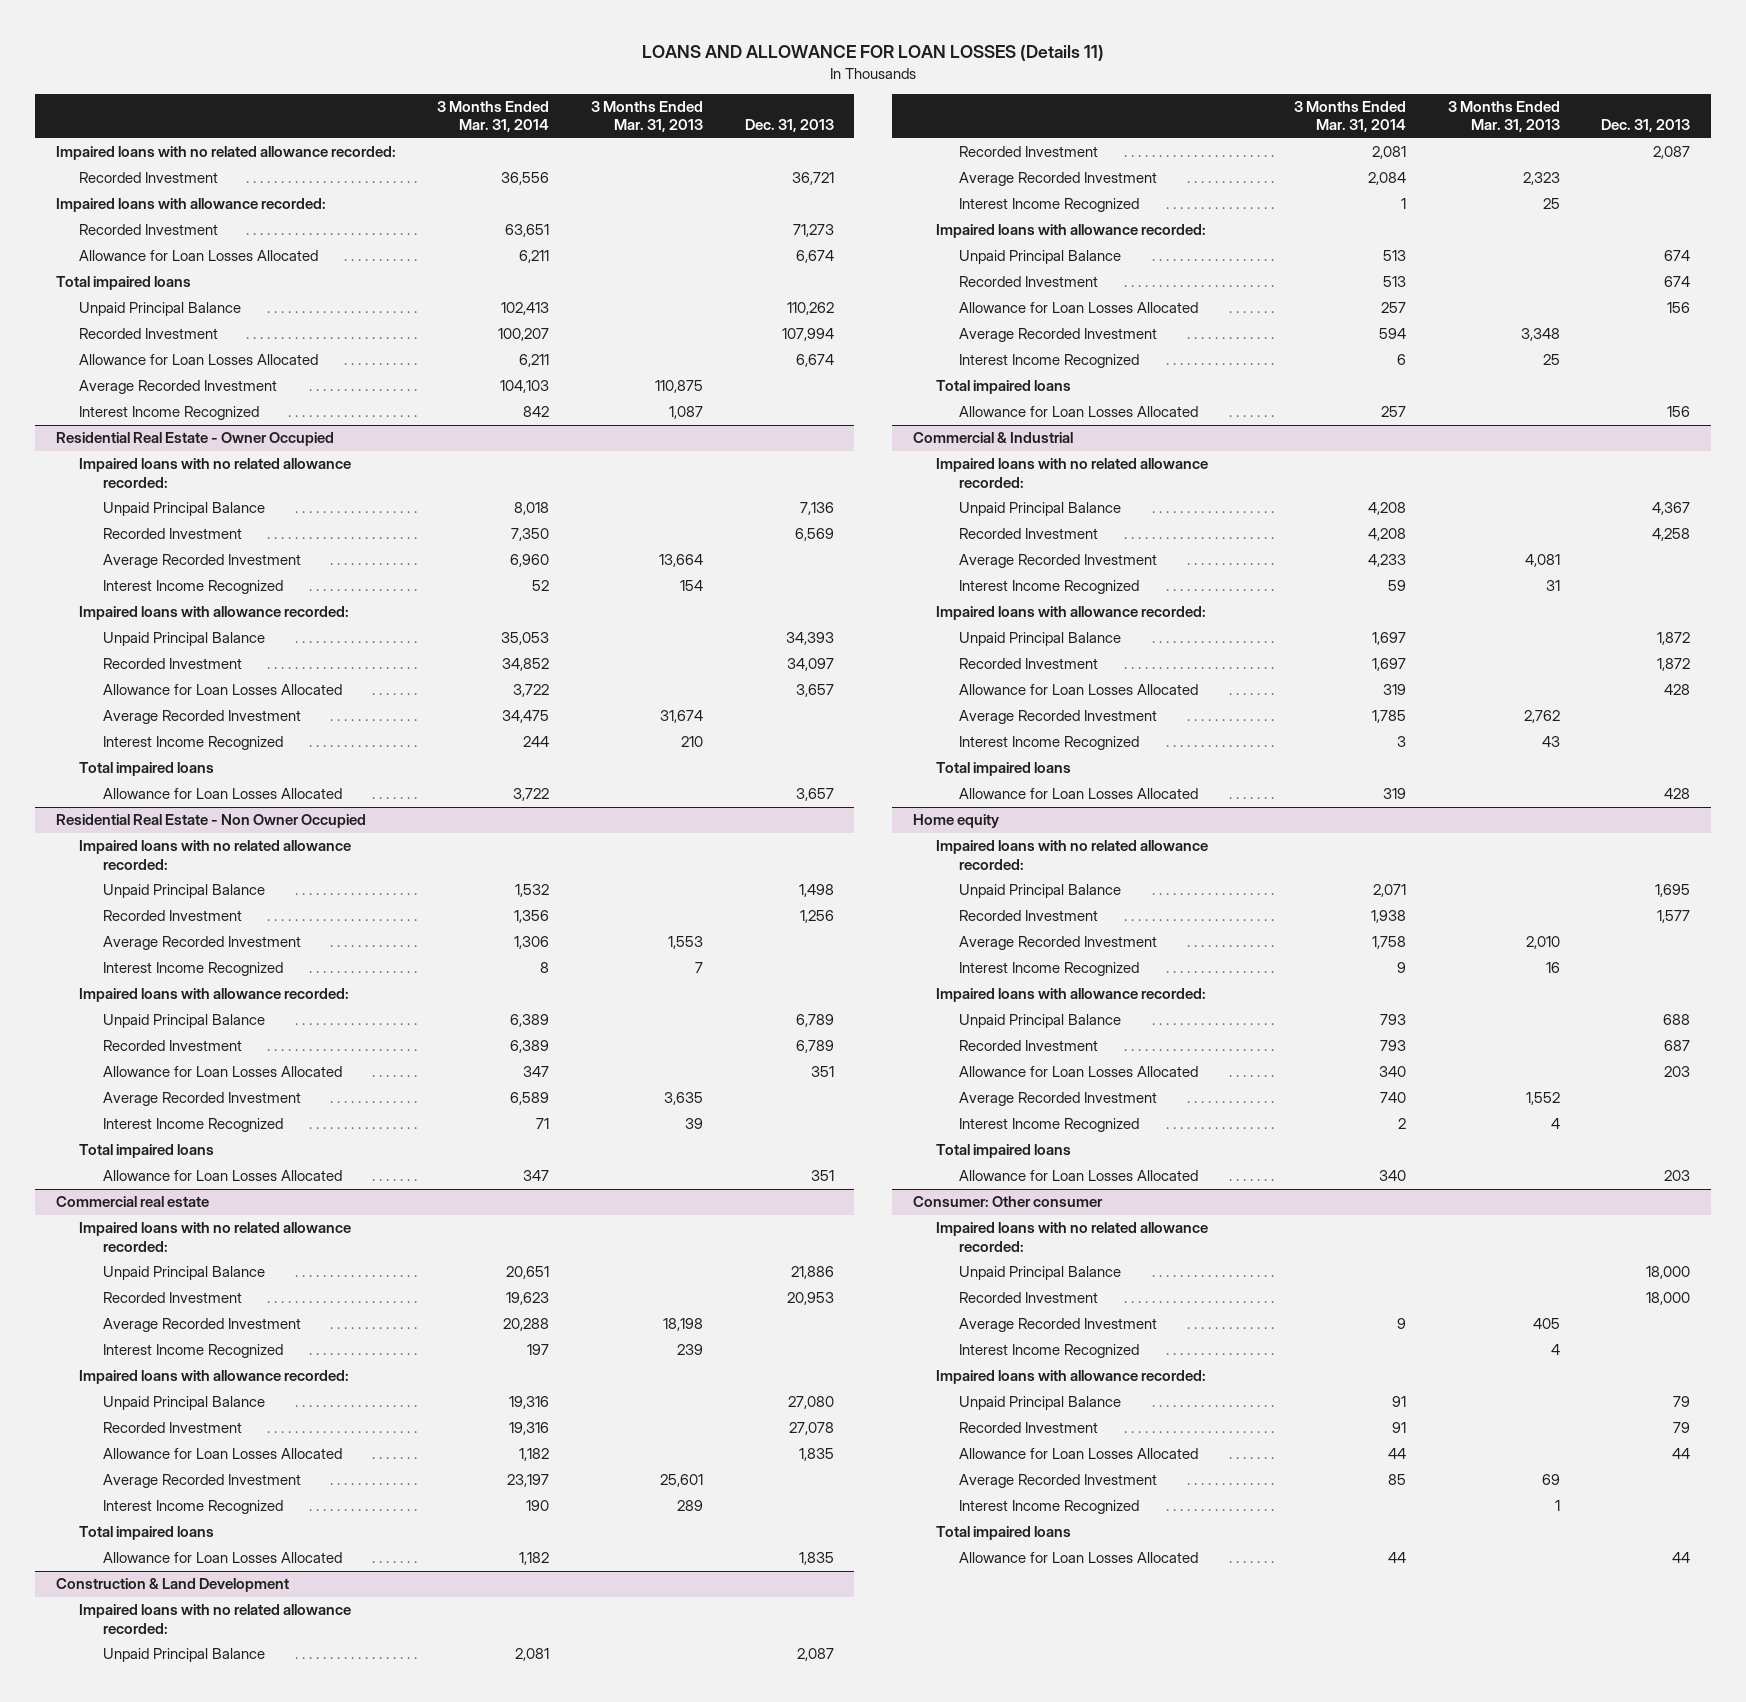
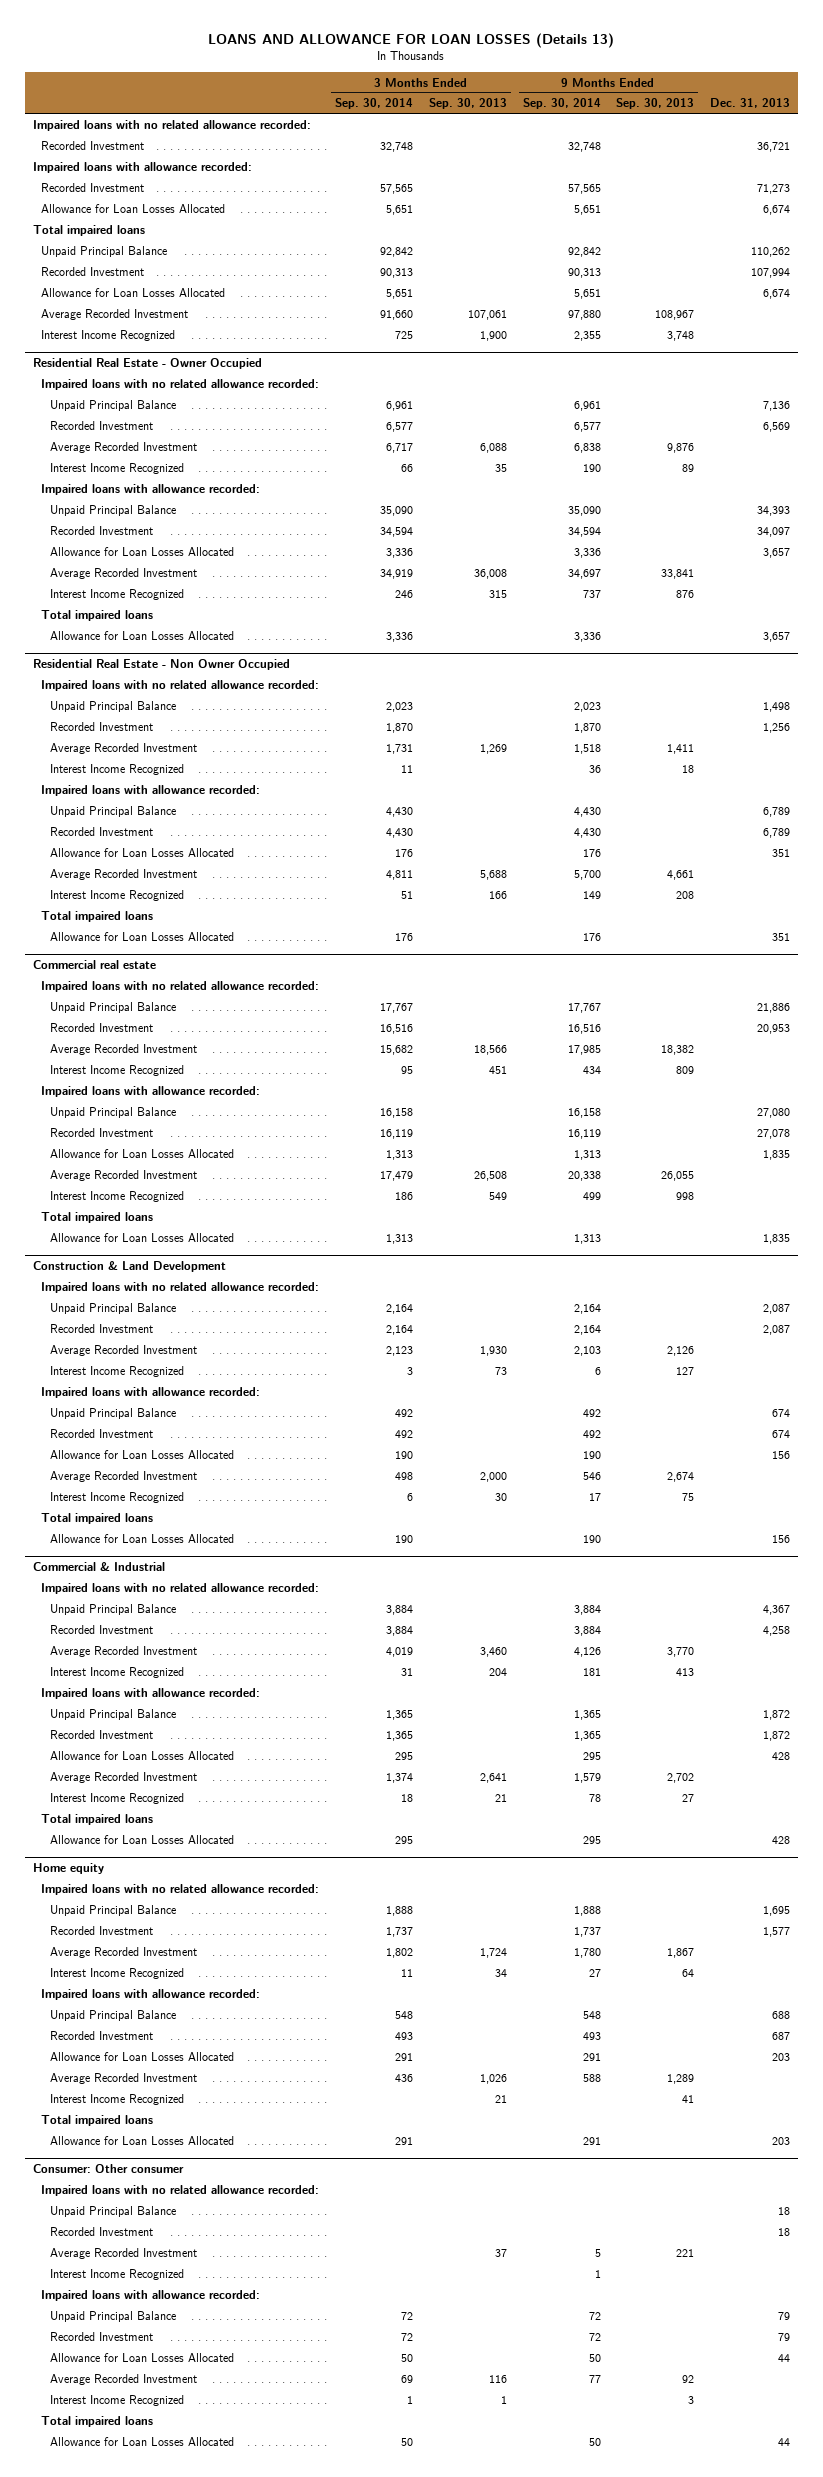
- LOANS AND ALLOWANCE FOR LOAN LOSSES (Details 11)
+ LOANS AND ALLOWANCE FOR LOAN LOSSES (Details 13)
- | 3 Months Ended Mar. 31, 2014 | 3 Months Ended Mar. 31, 2013 | Dec. 31, 2013
+ | 3 Months Ended Sep. 30, 2014 | 3 Months Ended Sep. 30, 2013 | 9 Months Ended Sep. 30, 2014 | 9 Months Ended Sep. 30, 2013 | Dec. 31, 2013
@ Consumer: Other consumer
- Unpaid Principal Balance | | | 18,000
- Recorded Investment | | | 18,000
+ Unpaid Principal Balance | | | | | 18
+ Recorded Investment | | | | | 18

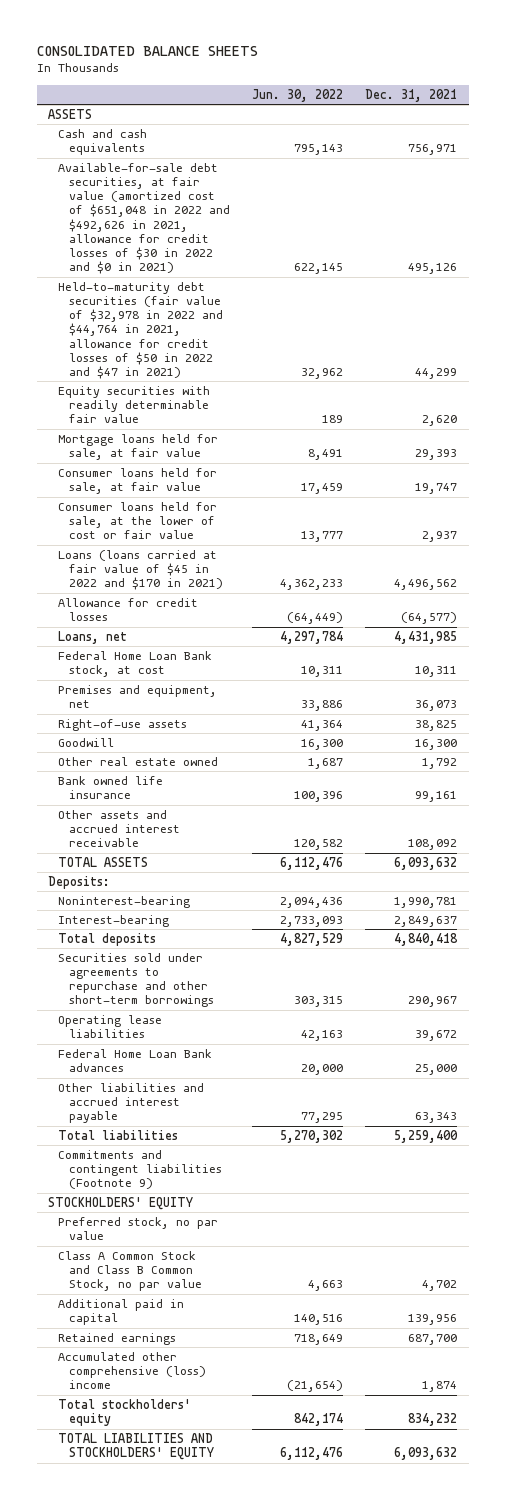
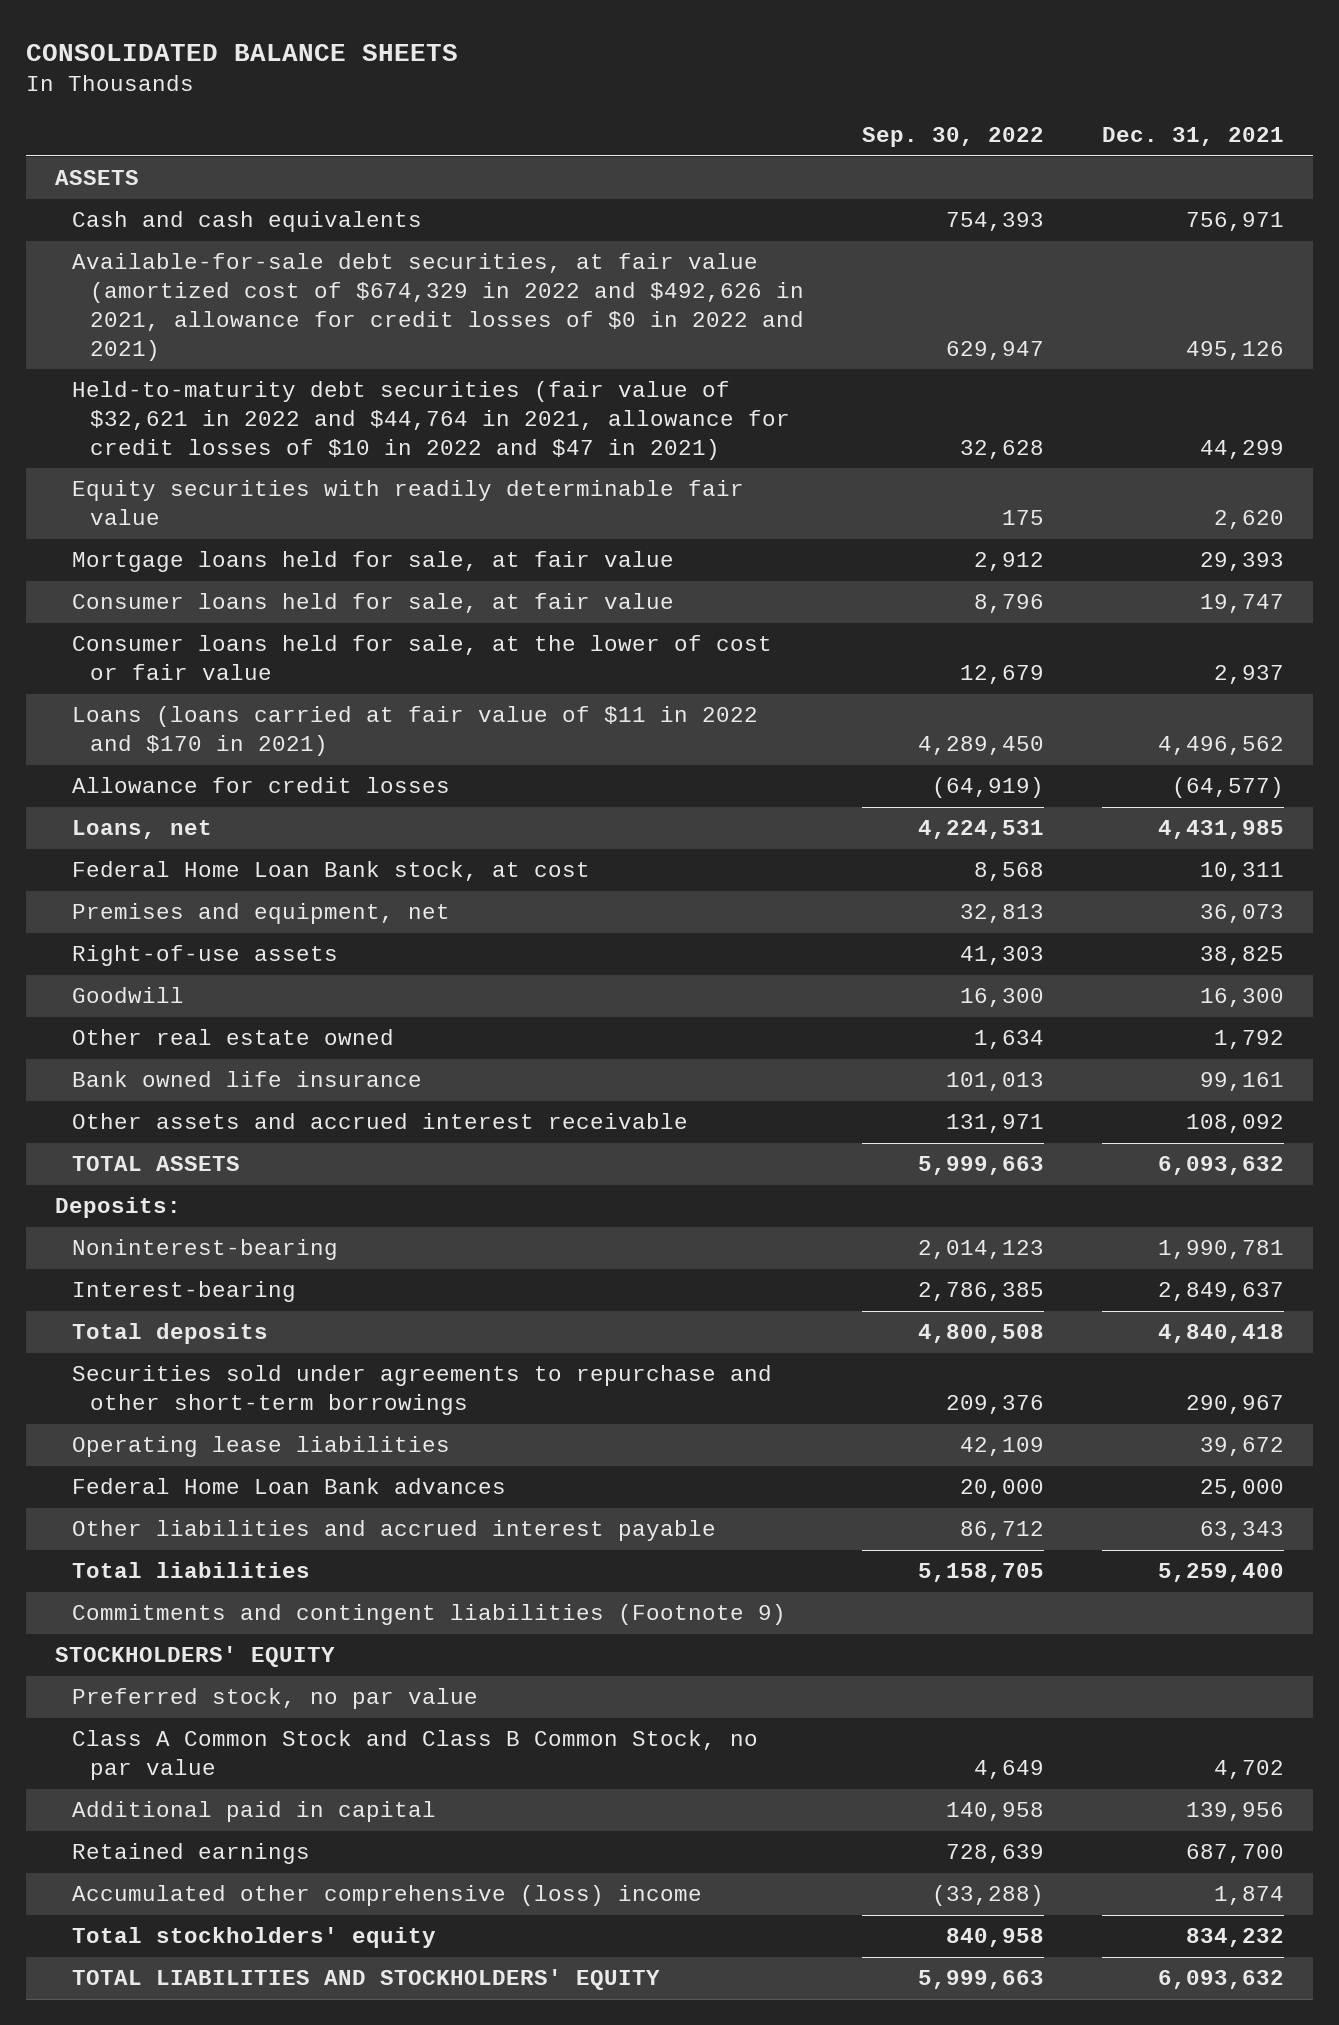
- | Jun. 30, 2022 | Dec. 31, 2021
+ | Sep. 30, 2022 | Dec. 31, 2021
- Available-for-sale debt securities, at fair value (amortized cost of $651,048 in 2022 and $492,626 in 2021, allowance for credit losses of $30 in 2022 and $0 in 2021) | 622,145 | 495,126
- Held-to-maturity debt securities (fair value of $32,978 in 2022 and $44,764 in 2021, allowance for credit losses of $50 in 2022 and $47 in 2021) | 32,962 | 44,299
+ Available-for-sale debt securities, at fair value (amortized cost of $674,329 in 2022 and $492,626 in 2021, allowance for credit losses of $0 in 2022 and 2021) | 629,947 | 495,126
+ Held-to-maturity debt securities (fair value of $32,621 in 2022 and $44,764 in 2021, allowance for credit losses of $10 in 2022 and $47 in 2021) | 32,628 | 44,299
- Loans (loans carried at fair value of $45 in 2022 and $170 in 2021) | 4,362,233 | 4,496,562
+ Loans (loans carried at fair value of $11 in 2022 and $170 in 2021) | 4,289,450 | 4,496,562

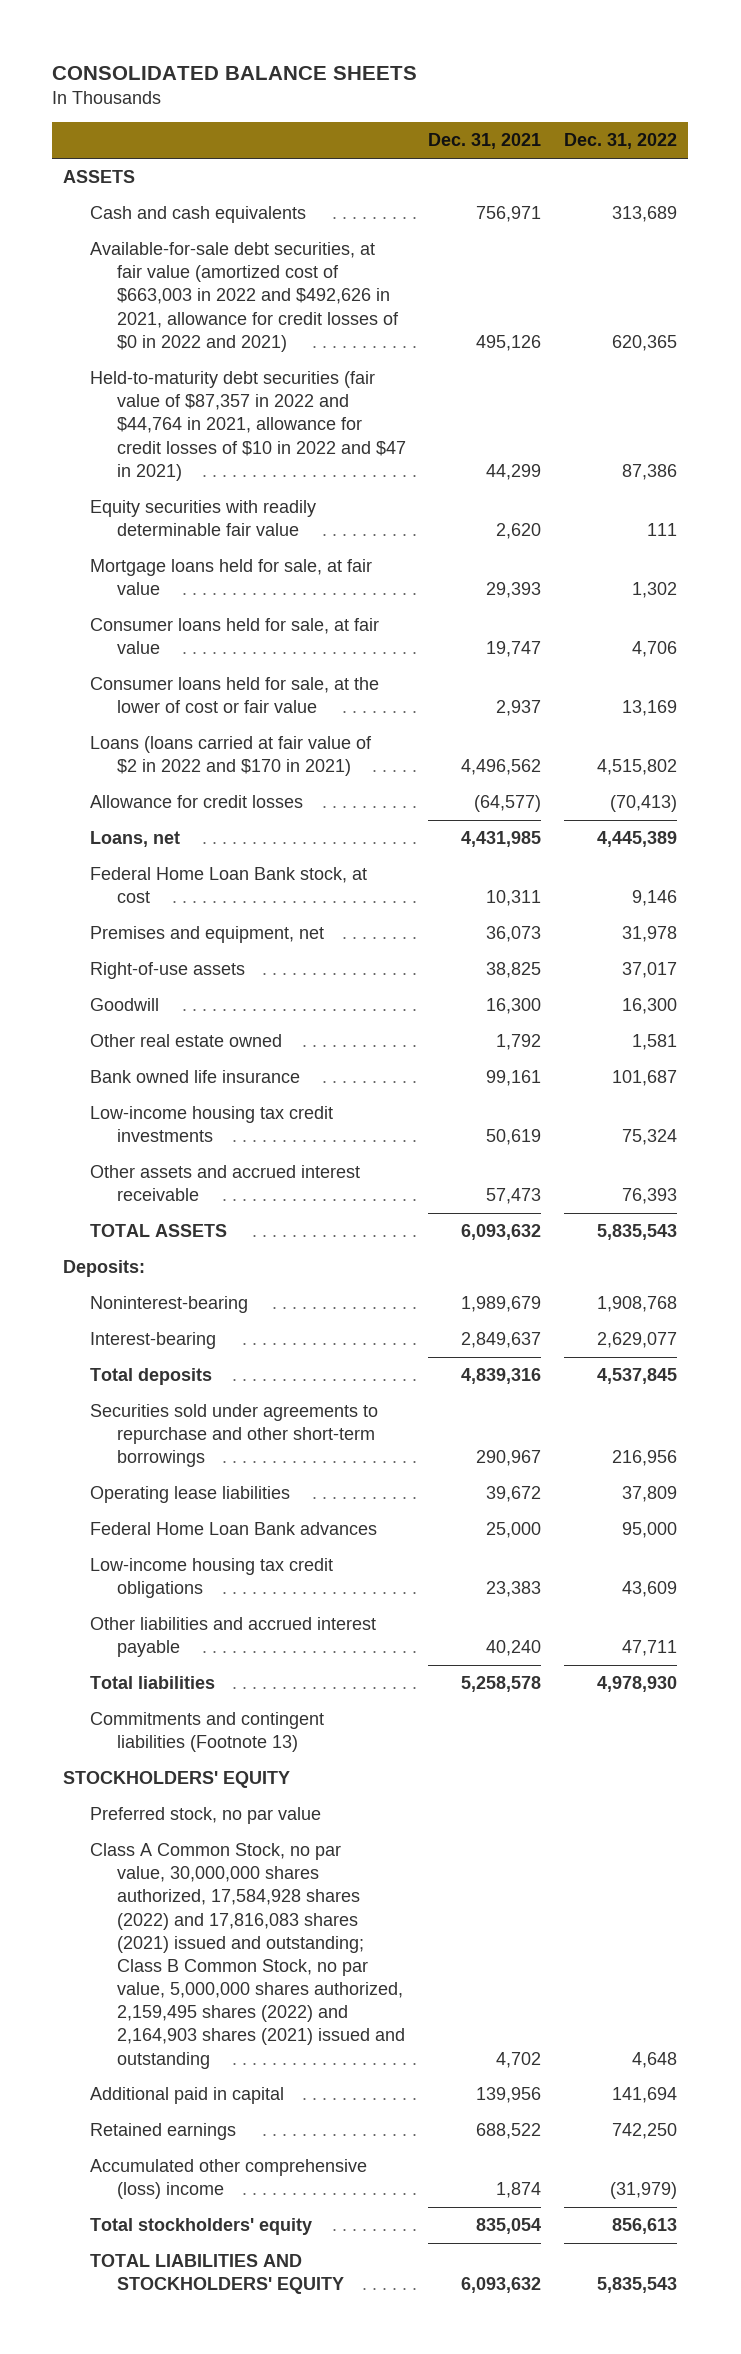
- | Sep. 30, 2022 | Dec. 31, 2021
+ | Dec. 31, 2021 | Dec. 31, 2022
- Available-for-sale debt securities, at fair value (amortized cost of $674,329 in 2022 and $492,626 in 2021, allowance for credit losses of $0 in 2022 and 2021) | 629,947 | 495,126
- Held-to-maturity debt securities (fair value of $32,621 in 2022 and $44,764 in 2021, allowance for credit losses of $10 in 2022 and $47 in 2021) | 32,628 | 44,299
+ Available-for-sale debt securities, at fair value (amortized cost of $663,003 in 2022 and $492,626 in 2021, allowance for credit losses of $0 in 2022 and 2021) | 495,126 | 620,365
+ Held-to-maturity debt securities (fair value of $87,357 in 2022 and $44,764 in 2021, allowance for credit losses of $10 in 2022 and $47 in 2021) | 44,299 | 87,386
- Loans (loans carried at fair value of $11 in 2022 and $170 in 2021) | 4,289,450 | 4,496,562
+ Loans (loans carried at fair value of $2 in 2022 and $170 in 2021) | 4,496,562 | 4,515,802
- Other assets and accrued interest receivable | 131,971 | 108,092
+ Low-income housing tax credit investments | 50,619 | 75,324
+ Other assets and accrued interest receivable | 57,473 | 76,393
- Noninterest-bearing | 2,014,123 | 1,990,781
+ Noninterest-bearing | 1,989,679 | 1,908,768
- Total deposits | 4,800,508 | 4,840,418
+ Total deposits | 4,839,316 | 4,537,845
- Other liabilities and accrued interest payable | 86,712 | 63,343
- Total liabilities | 5,158,705 | 5,259,400
- Commitments and contingent liabilities (Footnote 9)
+ Low-income housing tax credit obligations | 23,383 | 43,609
+ Other liabilities and accrued interest payable | 40,240 | 47,711
+ Total liabilities | 5,258,578 | 4,978,930
+ Commitments and contingent liabilities (Footnote 13)
- Class A Common Stock and Class B Common Stock, no par value | 4,649 | 4,702
+ Class A Common Stock, no par value, 30,000,000 shares authorized, 17,584,928 shares (2022) and 17,816,083 shares (2021) issued and outstanding; Class B Common Stock, no par value, 5,000,000 shares authorized, 2,159,495 shares (2022) and 2,164,903 shares (2021) issued and outstanding | 4,702 | 4,648
- Retained earnings | 728,639 | 687,700
+ Retained earnings | 688,522 | 742,250
- Total stockholders' equity | 840,958 | 834,232
+ Total stockholders' equity | 835,054 | 856,613

